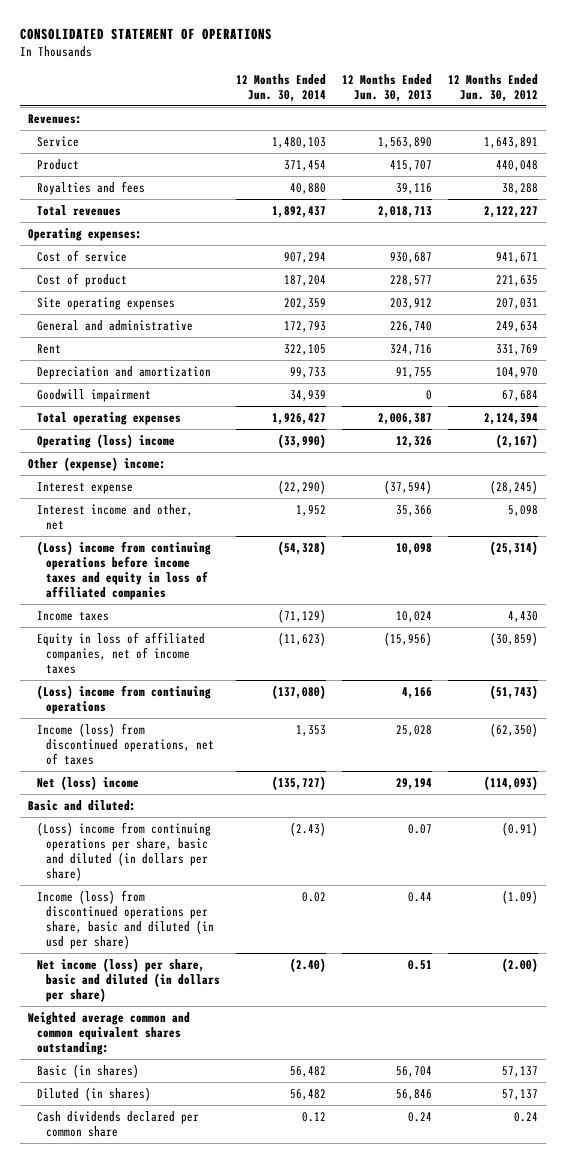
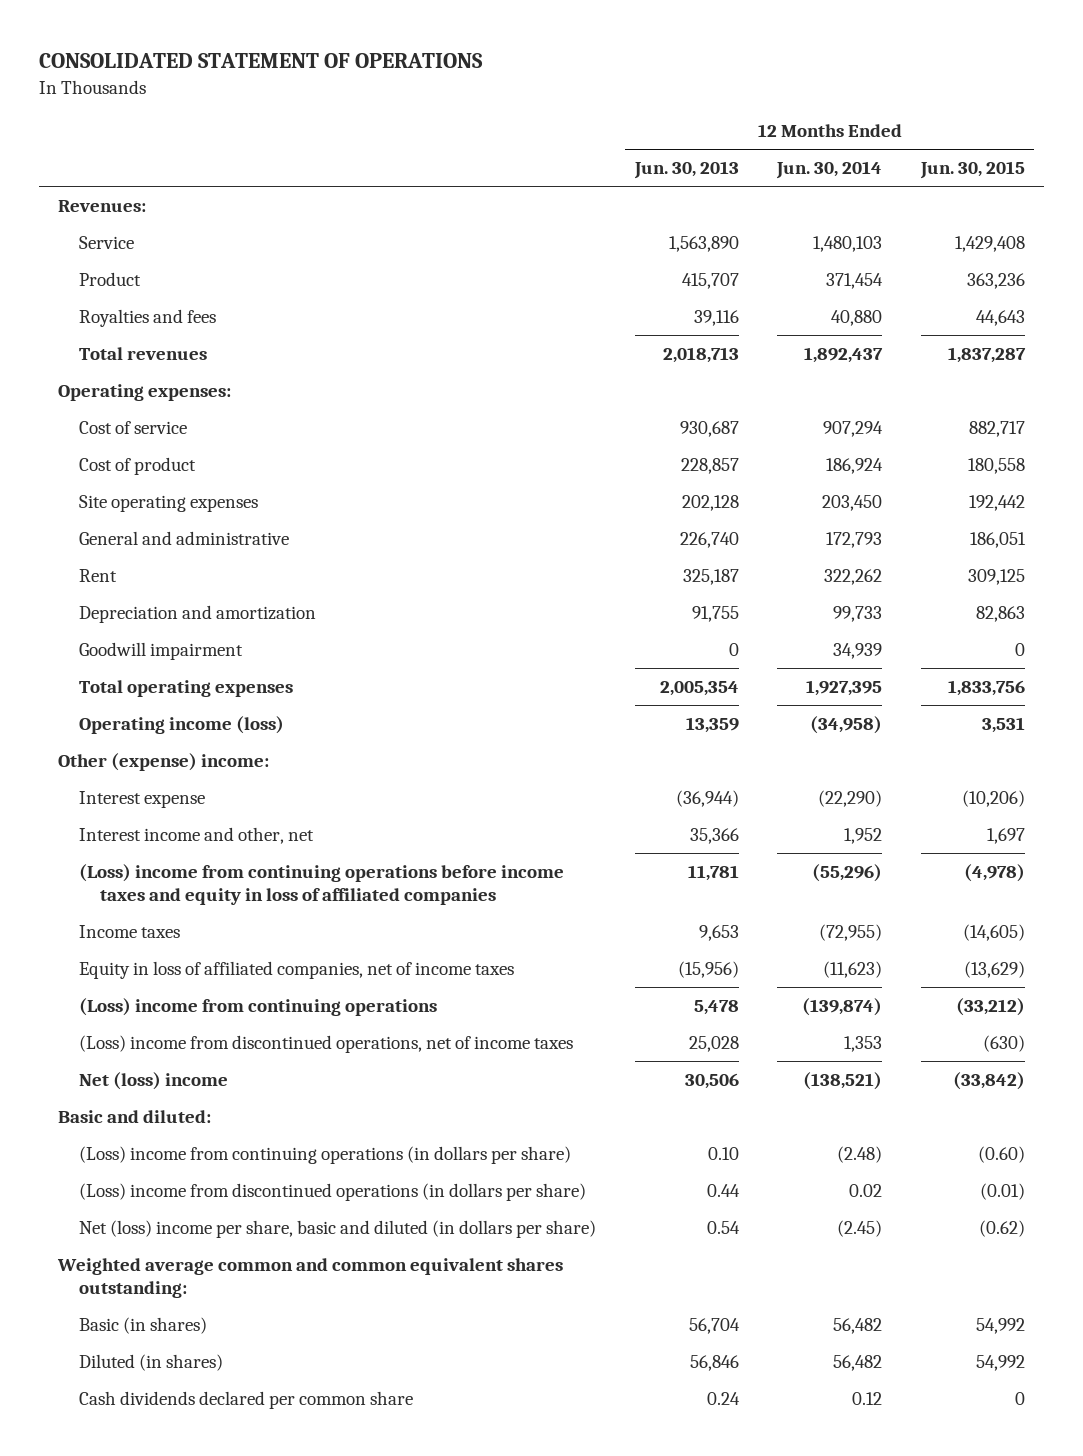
- | 12 Months Ended Jun. 30, 2014 | 12 Months Ended Jun. 30, 2013 | 12 Months Ended Jun. 30, 2012
+ | 12 Months Ended Jun. 30, 2013 | 12 Months Ended Jun. 30, 2014 | 12 Months Ended Jun. 30, 2015
- Cost of product | 187,204 | 228,577 | 221,635
- Site operating expenses | 202,359 | 203,912 | 207,031
+ Cost of product | 228,857 | 186,924 | 180,558
+ Site operating expenses | 202,128 | 203,450 | 192,442
- Rent | 322,105 | 324,716 | 331,769
+ Rent | 325,187 | 322,262 | 309,125
- Total operating expenses | 1,926,427 | 2,006,387 | 2,124,394
- Operating (loss) income | (33,990) | 12,326 | (2,167)
+ Total operating expenses | 2,005,354 | 1,927,395 | 1,833,756
+ Operating income (loss) | 13,359 | (34,958) | 3,531
- Interest expense | (22,290) | (37,594) | (28,245)
+ Interest expense | (36,944) | (22,290) | (10,206)
- (Loss) income from continuing operations before income taxes and equity in loss of affiliated companies | (54,328) | 10,098 | (25,314)
- Income taxes | (71,129) | 10,024 | 4,430
+ (Loss) income from continuing operations before income taxes and equity in loss of affiliated companies | 11,781 | (55,296) | (4,978)
+ Income taxes | 9,653 | (72,955) | (14,605)
- (Loss) income from continuing operations | (137,080) | 4,166 | (51,743)
- Income (loss) from discontinued operations, net of taxes | 1,353 | 25,028 | (62,350)
- Net (loss) income | (135,727) | 29,194 | (114,093)
+ (Loss) income from continuing operations | 5,478 | (139,874) | (33,212)
+ (Loss) income from discontinued operations, net of income taxes | 25,028 | 1,353 | (630)
+ Net (loss) income | 30,506 | (138,521) | (33,842)
- (Loss) income from continuing operations per share, basic and diluted (in dollars per share) | (2.43) | 0.07 | (0.91)
- Income (loss) from discontinued operations per share, basic and diluted (in usd per share) | 0.02 | 0.44 | (1.09)
- Net income (loss) per share, basic and diluted (in dollars per share) | (2.40) | 0.51 | (2.00)
+ (Loss) income from continuing operations (in dollars per share) | 0.10 | (2.48) | (0.60)
+ (Loss) income from discontinued operations (in dollars per share) | 0.44 | 0.02 | (0.01)
+ Net (loss) income per share, basic and diluted (in dollars per share) | 0.54 | (2.45) | (0.62)

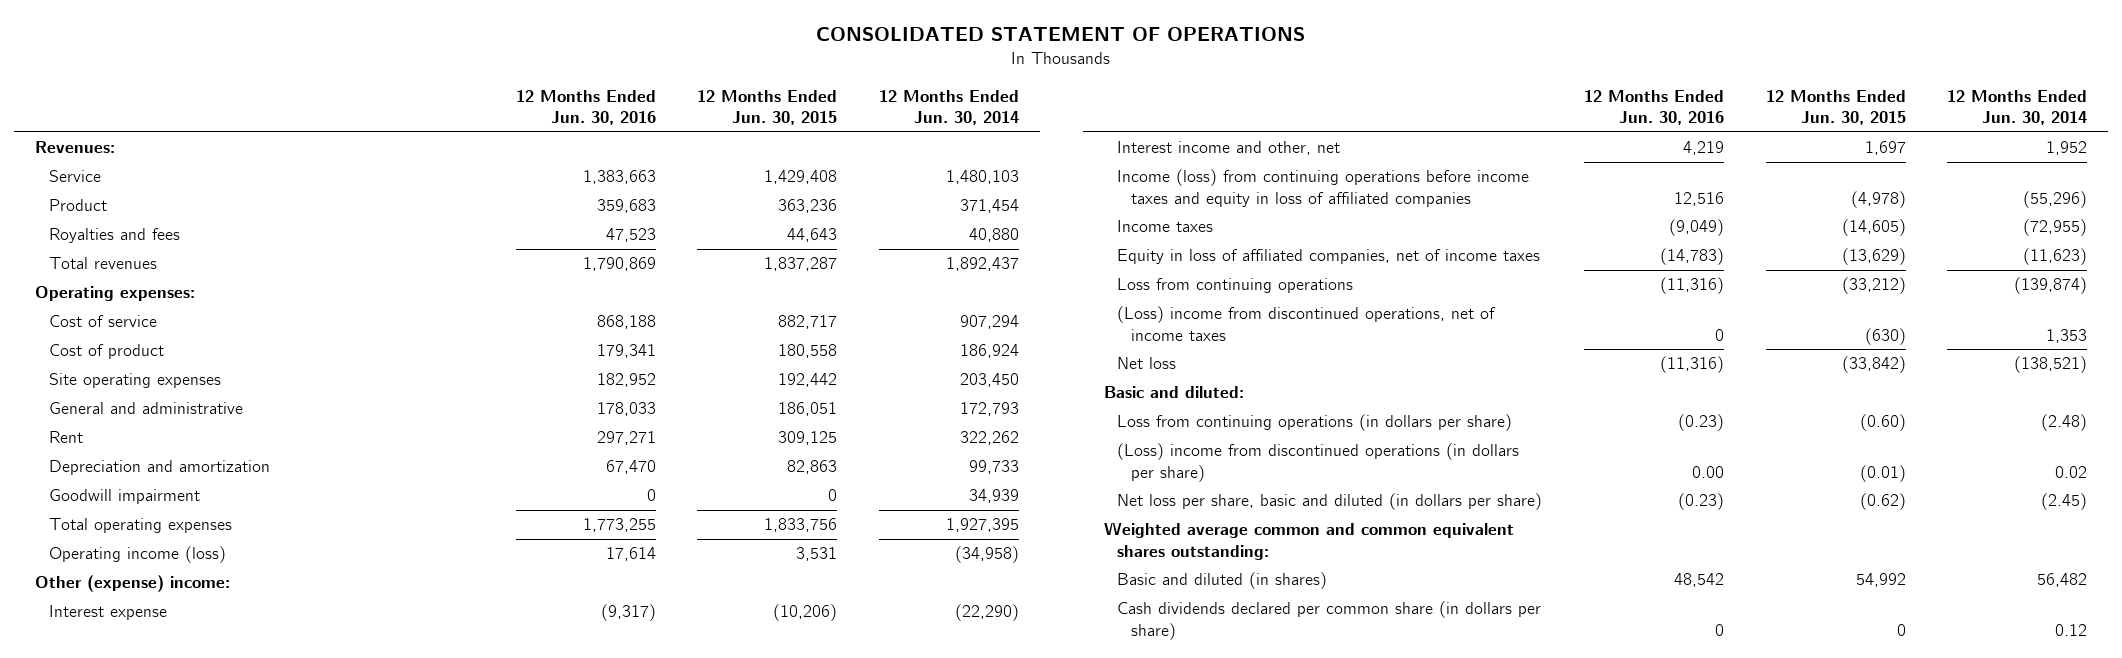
- | 12 Months Ended Jun. 30, 2013 | 12 Months Ended Jun. 30, 2014 | 12 Months Ended Jun. 30, 2015
+ | 12 Months Ended Jun. 30, 2016 | 12 Months Ended Jun. 30, 2015 | 12 Months Ended Jun. 30, 2014
- (Loss) income from continuing operations before income taxes and equity in loss of affiliated companies | 11,781 | (55,296) | (4,978)
+ Income (loss) from continuing operations before income taxes and equity in loss of affiliated companies | 12,516 | (4,978) | (55,296)
- (Loss) income from continuing operations | 5,478 | (139,874) | (33,212)
+ Loss from continuing operations | (11,316) | (33,212) | (139,874)
- Net (loss) income | 30,506 | (138,521) | (33,842)
+ Net loss | (11,316) | (33,842) | (138,521)
- (Loss) income from continuing operations (in dollars per share) | 0.10 | (2.48) | (0.60)
+ Loss from continuing operations (in dollars per share) | (0.23) | (0.60) | (2.48)
- Net (loss) income per share, basic and diluted (in dollars per share) | 0.54 | (2.45) | (0.62)
+ Net loss per share, basic and diluted (in dollars per share) | (0.23) | (0.62) | (2.45)
- Basic (in shares) | 56,704 | 56,482 | 54,992
- Diluted (in shares) | 56,846 | 56,482 | 54,992
- Cash dividends declared per common share | 0.24 | 0.12 | 0
+ Basic and diluted (in shares) | 48,542 | 54,992 | 56,482
+ Cash dividends declared per common share (in dollars per share) | 0 | 0 | 0.12

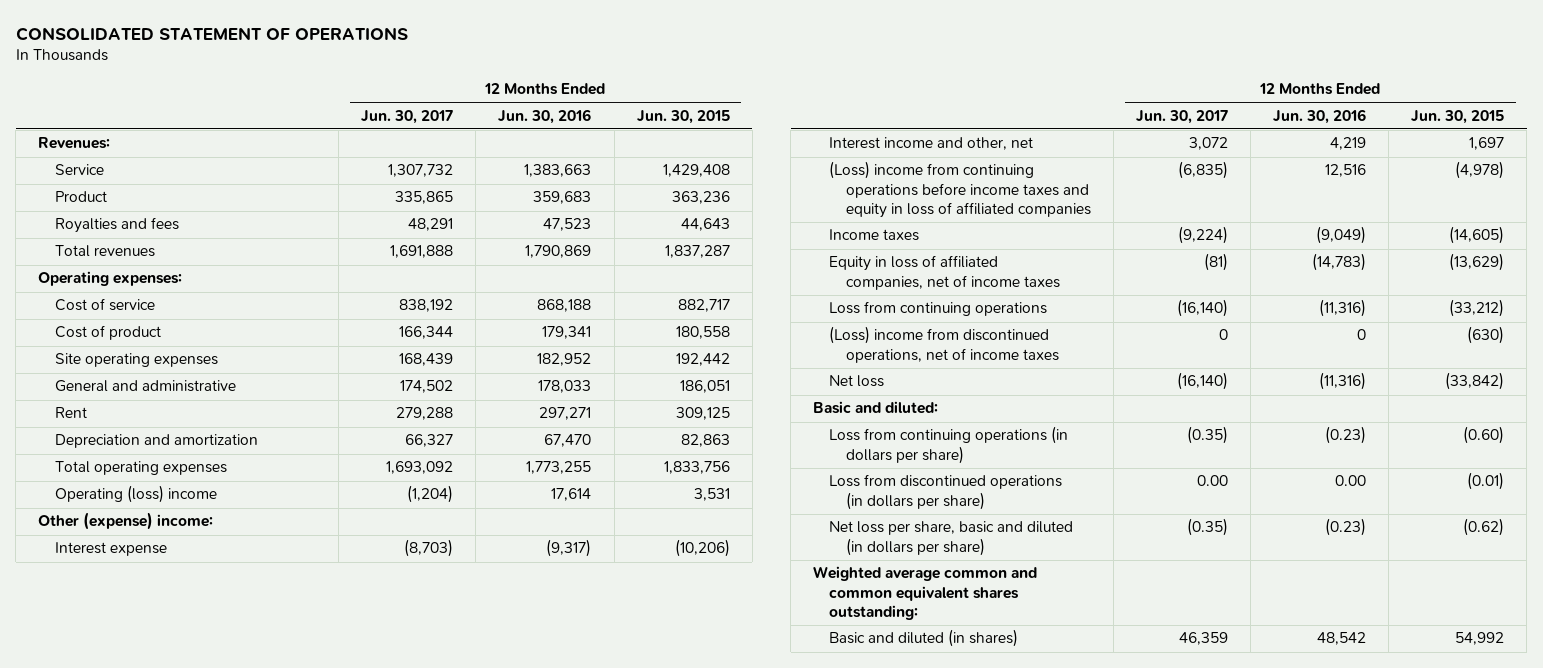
- | 12 Months Ended Jun. 30, 2016 | 12 Months Ended Jun. 30, 2015 | 12 Months Ended Jun. 30, 2014
+ | 12 Months Ended Jun. 30, 2017 | 12 Months Ended Jun. 30, 2016 | 12 Months Ended Jun. 30, 2015
- Goodwill impairment | 0 | 0 | 34,939
- Operating income (loss) | 17,614 | 3,531 | (34,958)
+ Operating (loss) income | (1,204) | 17,614 | 3,531
- Income (loss) from continuing operations before income taxes and equity in loss of affiliated companies | 12,516 | (4,978) | (55,296)
+ (Loss) income from continuing operations before income taxes and equity in loss of affiliated companies | (6,835) | 12,516 | (4,978)
- (Loss) income from discontinued operations (in dollars per share) | 0.00 | (0.01) | 0.02
+ Loss from discontinued operations (in dollars per share) | 0.00 | 0.00 | (0.01)
- Cash dividends declared per common share (in dollars per share) | 0 | 0 | 0.12

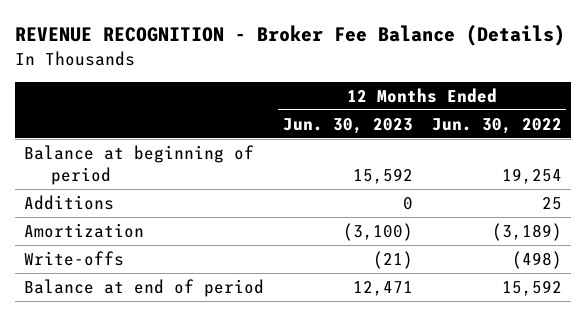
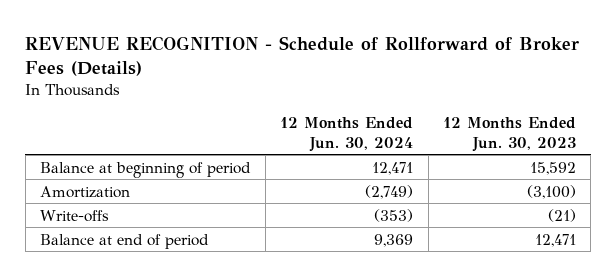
- REVENUE RECOGNITION - Broker Fee Balance (Details)
+ REVENUE RECOGNITION - Schedule of Rollforward of Broker Fees (Details)
- | 12 Months Ended Jun. 30, 2023 | 12 Months Ended Jun. 30, 2022
+ | 12 Months Ended Jun. 30, 2024 | 12 Months Ended Jun. 30, 2023
- Additions | 0 | 25

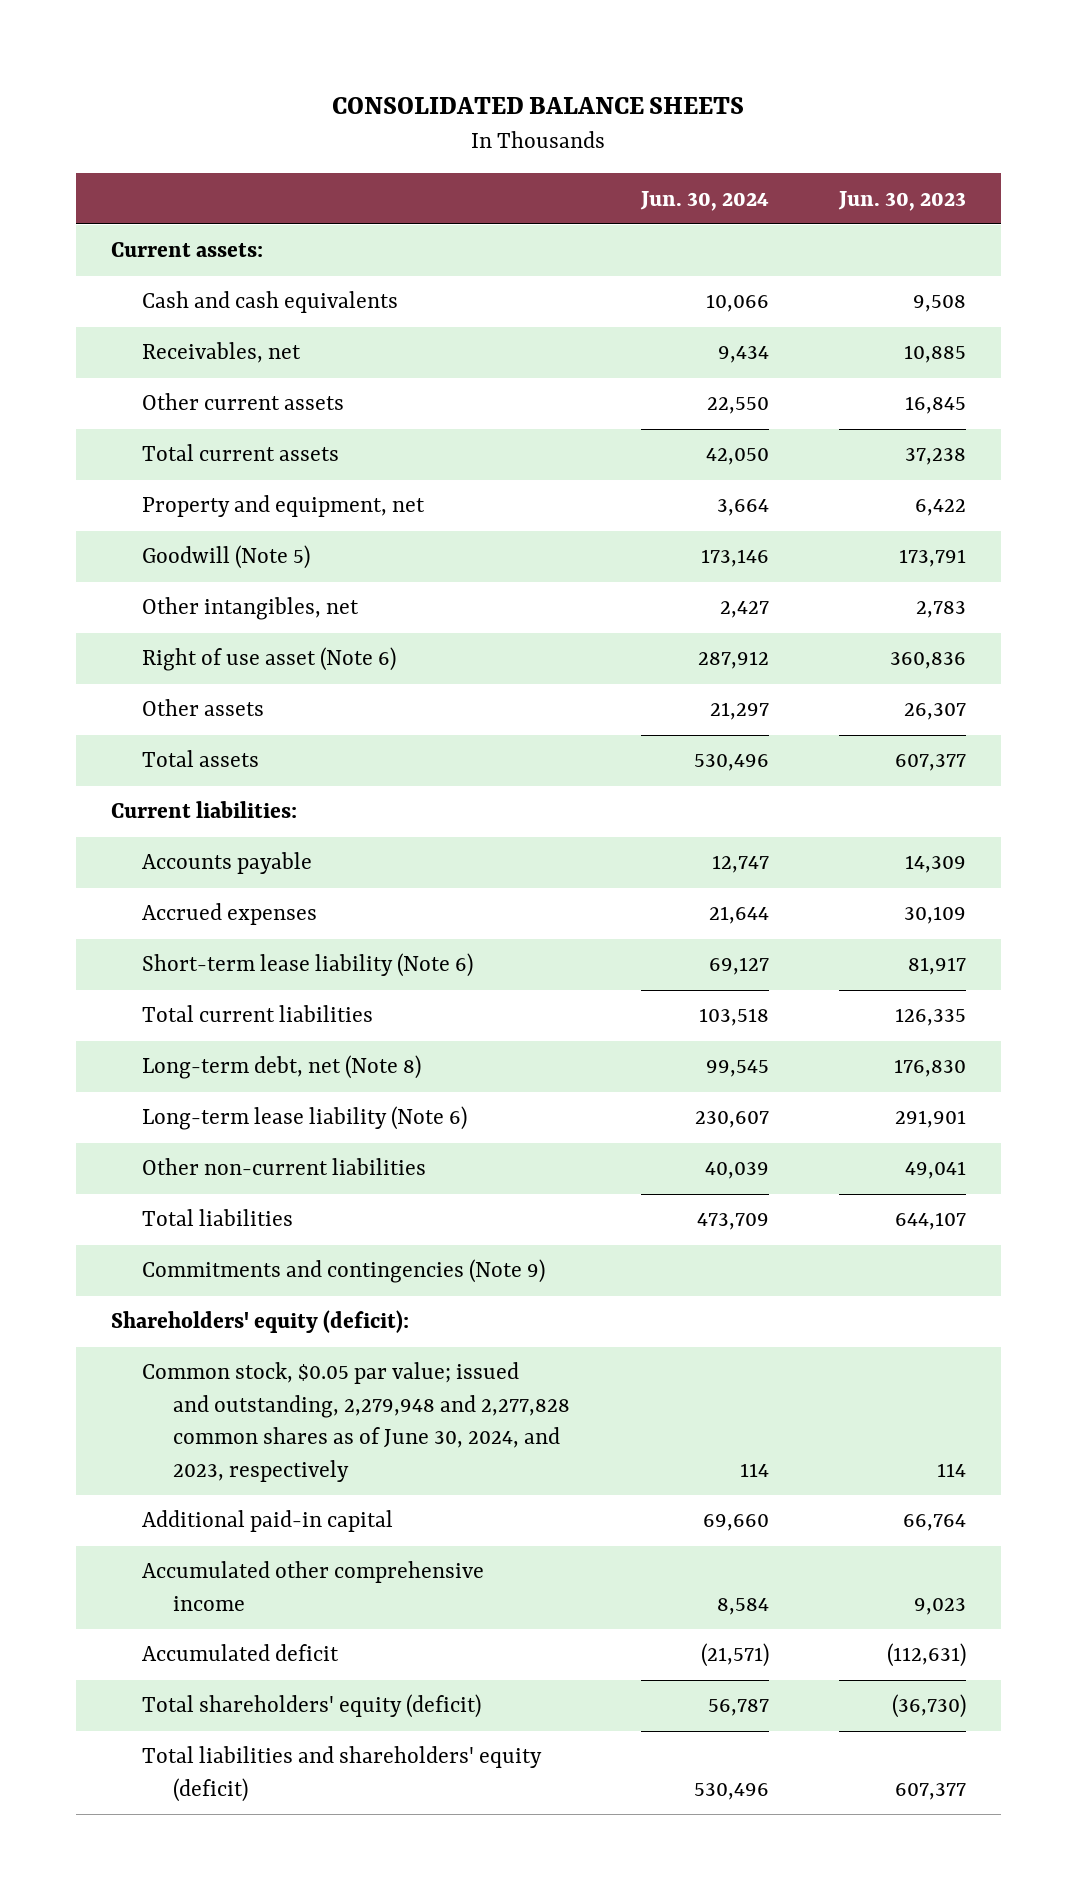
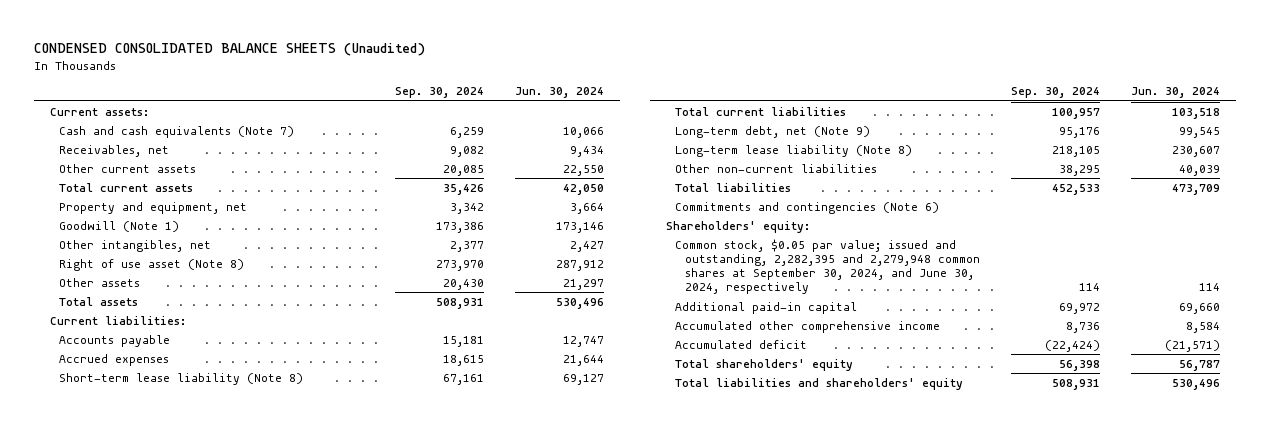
- CONSOLIDATED BALANCE SHEETS
+ CONDENSED CONSOLIDATED BALANCE SHEETS (Unaudited)
- | Jun. 30, 2024 | Jun. 30, 2023
+ | Sep. 30, 2024 | Jun. 30, 2024
- Cash and cash equivalents | 10,066 | 9,508
+ Cash and cash equivalents (Note 7) | 6,259 | 10,066
- Goodwill (Note 5) | 173,146 | 173,791
+ Goodwill (Note 1) | 173,386 | 173,146
- Right of use asset (Note 6) | 287,912 | 360,836
+ Right of use asset (Note 8) | 273,970 | 287,912
- Short-term lease liability (Note 6) | 69,127 | 81,917
+ Short-term lease liability (Note 8) | 67,161 | 69,127
- Long-term debt, net (Note 8) | 99,545 | 176,830
- Long-term lease liability (Note 6) | 230,607 | 291,901
+ Long-term debt, net (Note 9) | 95,176 | 99,545
+ Long-term lease liability (Note 8) | 218,105 | 230,607
- Commitments and contingencies (Note 9)
- Shareholders' equity (deficit):
- Common stock, $0.05 par value; issued and outstanding, 2,279,948 and 2,277,828 common shares as of June 30, 2024, and 2023, respectively | 114 | 114
+ Commitments and contingencies (Note 6)
+ Shareholders' equity:
+ Common stock, $0.05 par value; issued and outstanding, 2,282,395 and 2,279,948 common shares at September 30, 2024, and June 30, 2024, respectively | 114 | 114
- Total shareholders' equity (deficit) | 56,787 | (36,730)
- Total liabilities and shareholders' equity (deficit) | 530,496 | 607,377
+ Total shareholders' equity | 56,398 | 56,787
+ Total liabilities and shareholders' equity | 508,931 | 530,496

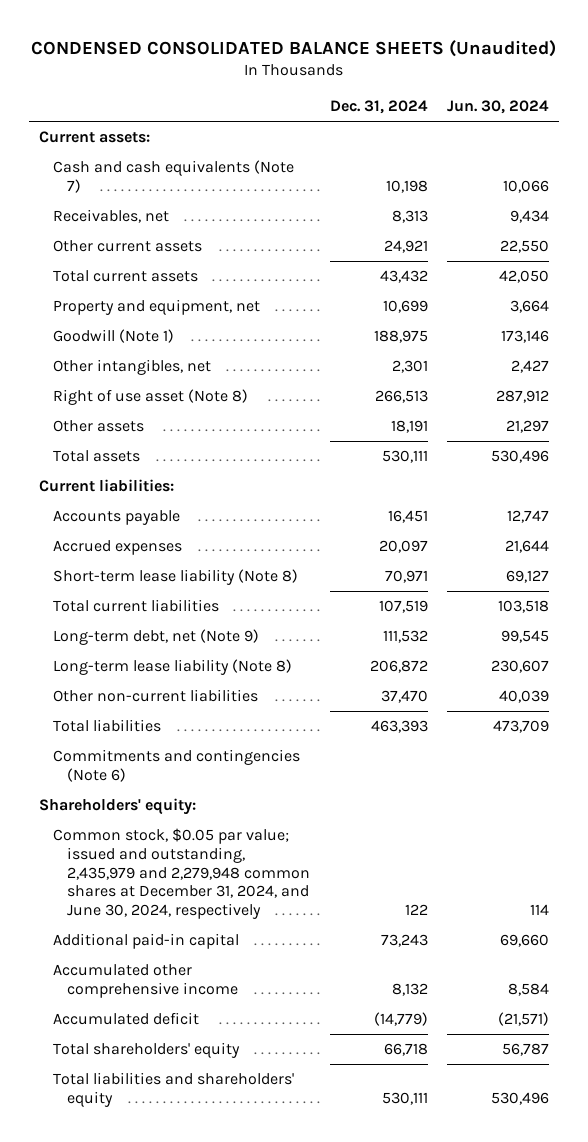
- | Sep. 30, 2024 | Jun. 30, 2024
+ | Dec. 31, 2024 | Jun. 30, 2024
- Common stock, $0.05 par value; issued and outstanding, 2,282,395 and 2,279,948 common shares at September 30, 2024, and June 30, 2024, respectively | 114 | 114
+ Common stock, $0.05 par value; issued and outstanding, 2,435,979 and 2,279,948 common shares at December 31, 2024, and June 30, 2024, respectively | 122 | 114

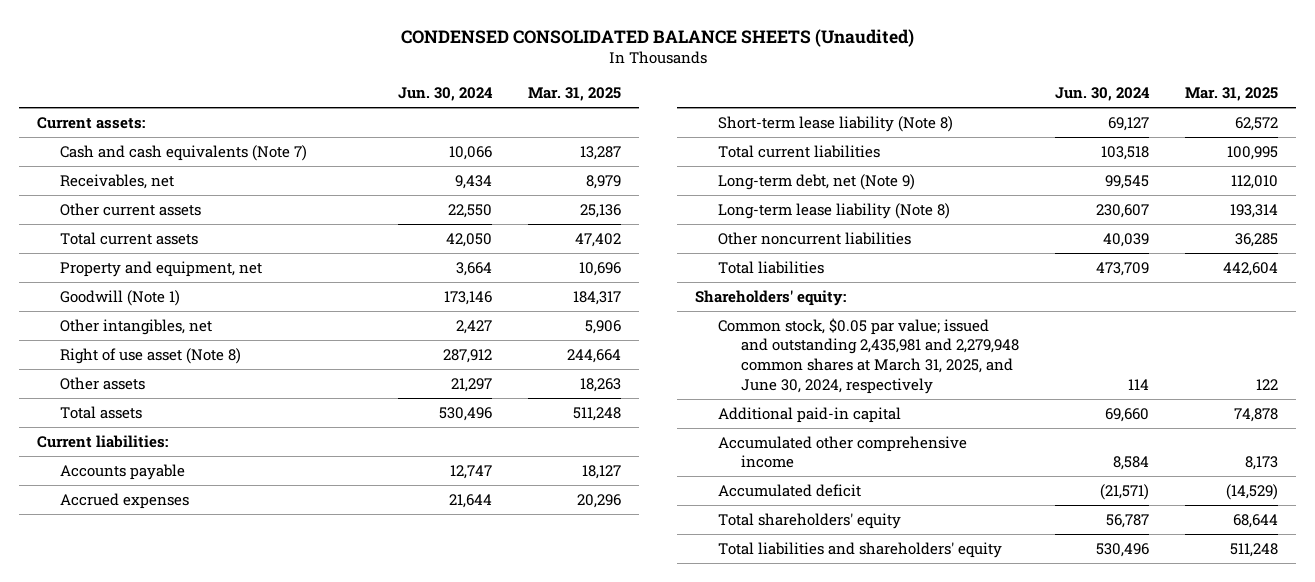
- | Dec. 31, 2024 | Jun. 30, 2024
+ | Jun. 30, 2024 | Mar. 31, 2025
- Other non-current liabilities | 37,470 | 40,039
+ Other noncurrent liabilities | 40,039 | 36,285
- Commitments and contingencies (Note 6)
- Common stock, $0.05 par value; issued and outstanding, 2,435,979 and 2,279,948 common shares at December 31, 2024, and June 30, 2024, respectively | 122 | 114
+ Common stock, $0.05 par value; issued and outstanding 2,435,981 and 2,279,948 common shares at March 31, 2025, and June 30, 2024, respectively | 114 | 122

